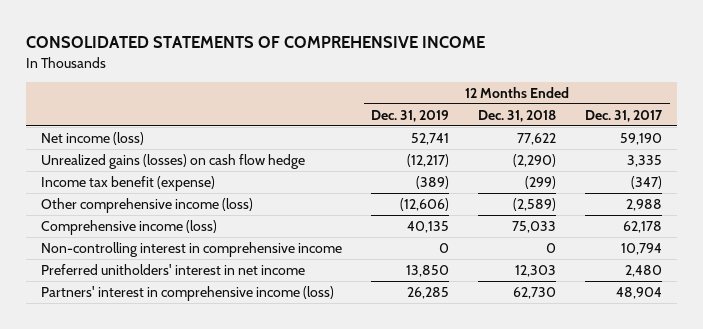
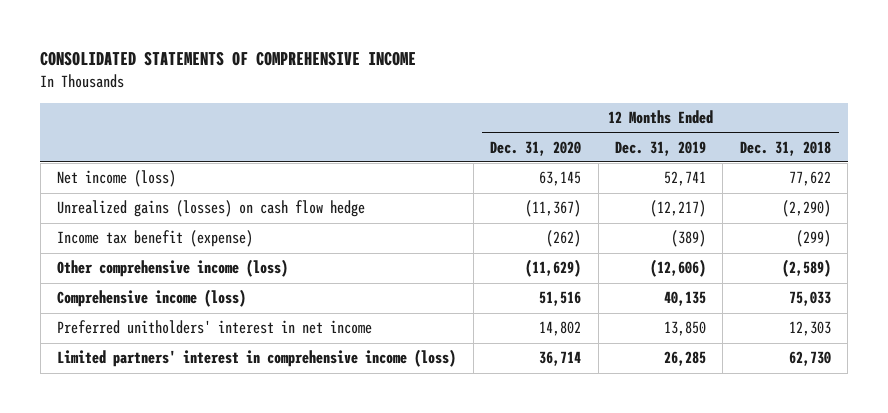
- | 12 Months Ended Dec. 31, 2019 | 12 Months Ended Dec. 31, 2018 | 12 Months Ended Dec. 31, 2017
+ | 12 Months Ended Dec. 31, 2020 | 12 Months Ended Dec. 31, 2019 | 12 Months Ended Dec. 31, 2018
- Non-controlling interest in comprehensive income | 0 | 0 | 10,794
- Partners' interest in comprehensive income (loss) | 26,285 | 62,730 | 48,904
+ Limited partners' interest in comprehensive income (loss) | 36,714 | 26,285 | 62,730

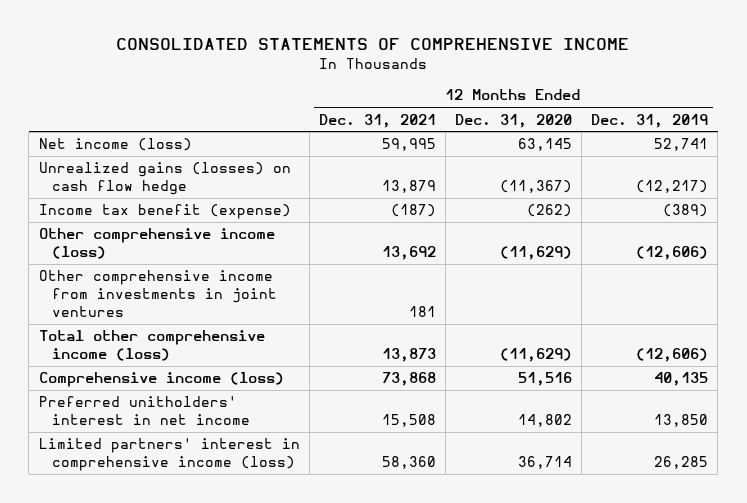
- | 12 Months Ended Dec. 31, 2020 | 12 Months Ended Dec. 31, 2019 | 12 Months Ended Dec. 31, 2018
+ | 12 Months Ended Dec. 31, 2021 | 12 Months Ended Dec. 31, 2020 | 12 Months Ended Dec. 31, 2019
+ Other comprehensive income from investments in joint ventures | 181 | |
+ Total other comprehensive income (loss) | 13,873 | (11,629) | (12,606)

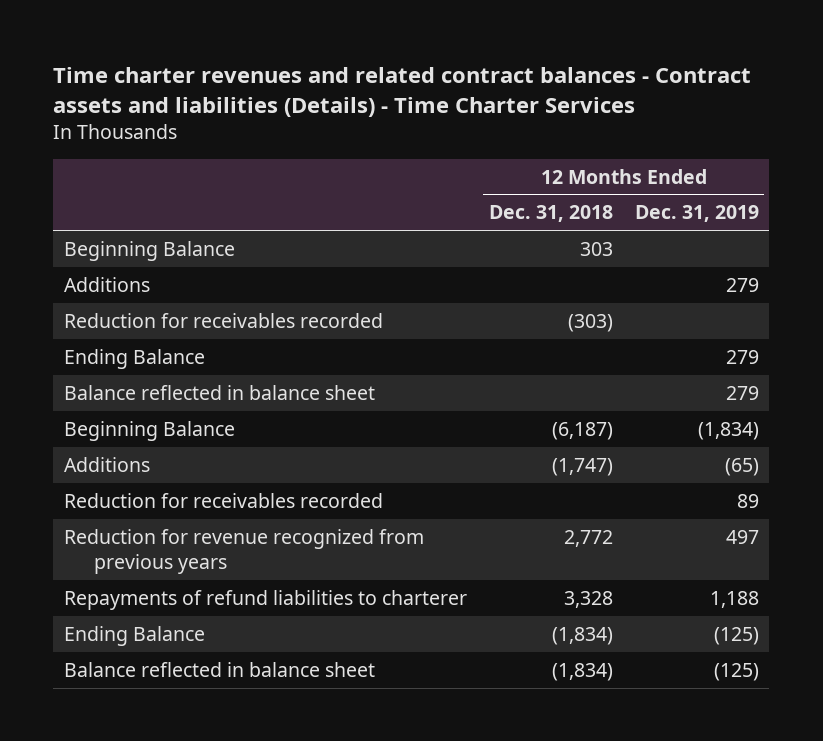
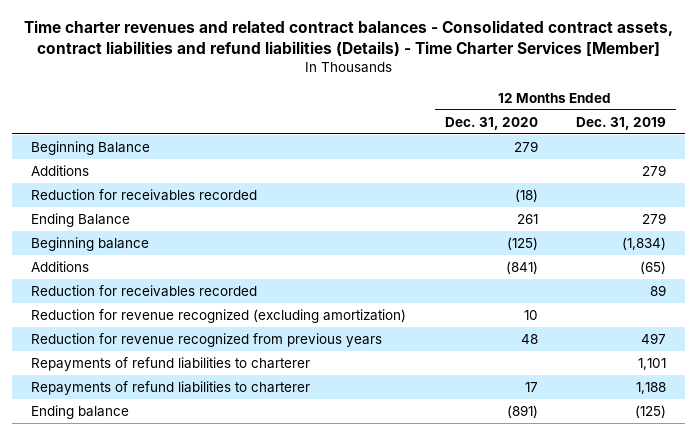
- Time charter revenues and related contract balances - Contract assets and liabilities (Details) - Time Charter Services
+ Time charter revenues and related contract balances - Consolidated contract assets, contract liabilities and refund liabilities (Details) - Time Charter Services [Member]
- | 12 Months Ended Dec. 31, 2018 | 12 Months Ended Dec. 31, 2019
+ | 12 Months Ended Dec. 31, 2020 | 12 Months Ended Dec. 31, 2019
- Balance reflected in balance sheet | | 279
- Beginning Balance | (6,187) | (1,834)
+ Beginning balance | (125) | (1,834)
+ Reduction for revenue recognized (excluding amortization) | 10 |
+ Repayments of refund liabilities to charterer | | 1,101
- Ending Balance | (1,834) | (125)
- Balance reflected in balance sheet | (1,834) | (125)
+ Ending balance | (891) | (125)

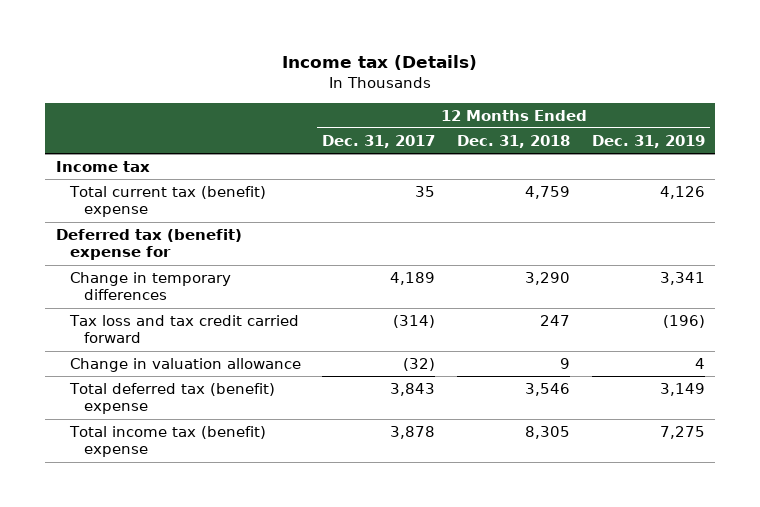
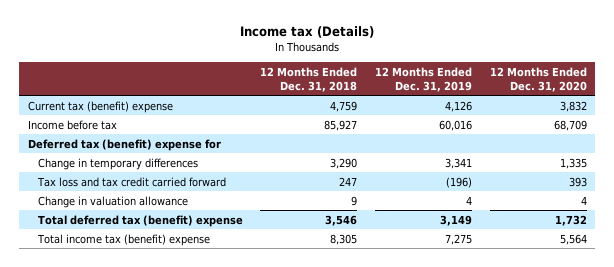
- | 12 Months Ended Dec. 31, 2017 | 12 Months Ended Dec. 31, 2018 | 12 Months Ended Dec. 31, 2019
+ | 12 Months Ended Dec. 31, 2018 | 12 Months Ended Dec. 31, 2019 | 12 Months Ended Dec. 31, 2020
- Income tax
- Total current tax (benefit) expense | 35 | 4,759 | 4,126
+ Current tax (benefit) expense | 4,759 | 4,126 | 3,832
+ Income before tax | 85,927 | 60,016 | 68,709

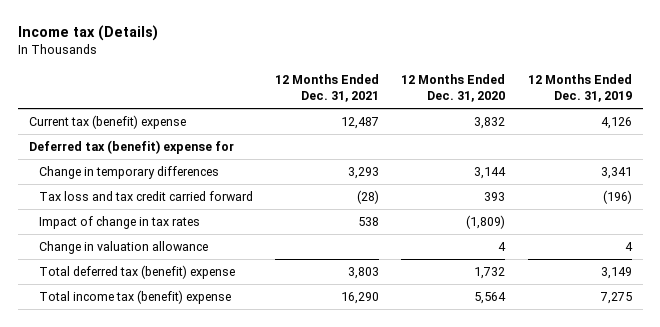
- | 12 Months Ended Dec. 31, 2018 | 12 Months Ended Dec. 31, 2019 | 12 Months Ended Dec. 31, 2020
+ | 12 Months Ended Dec. 31, 2021 | 12 Months Ended Dec. 31, 2020 | 12 Months Ended Dec. 31, 2019
- Income before tax | 85,927 | 60,016 | 68,709
- Change in temporary differences | 3,290 | 3,341 | 1,335
+ Change in temporary differences | 3,293 | 3,144 | 3,341
+ Impact of change in tax rates | 538 | (1,809) |

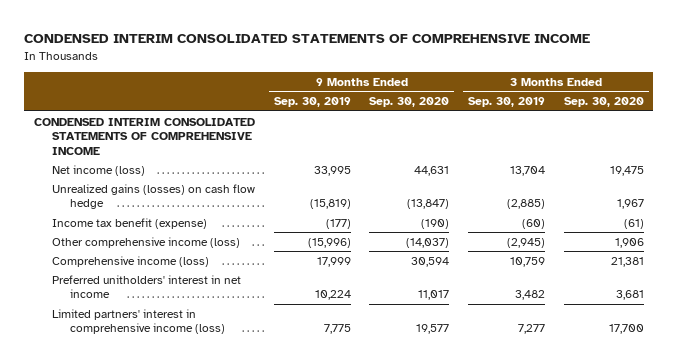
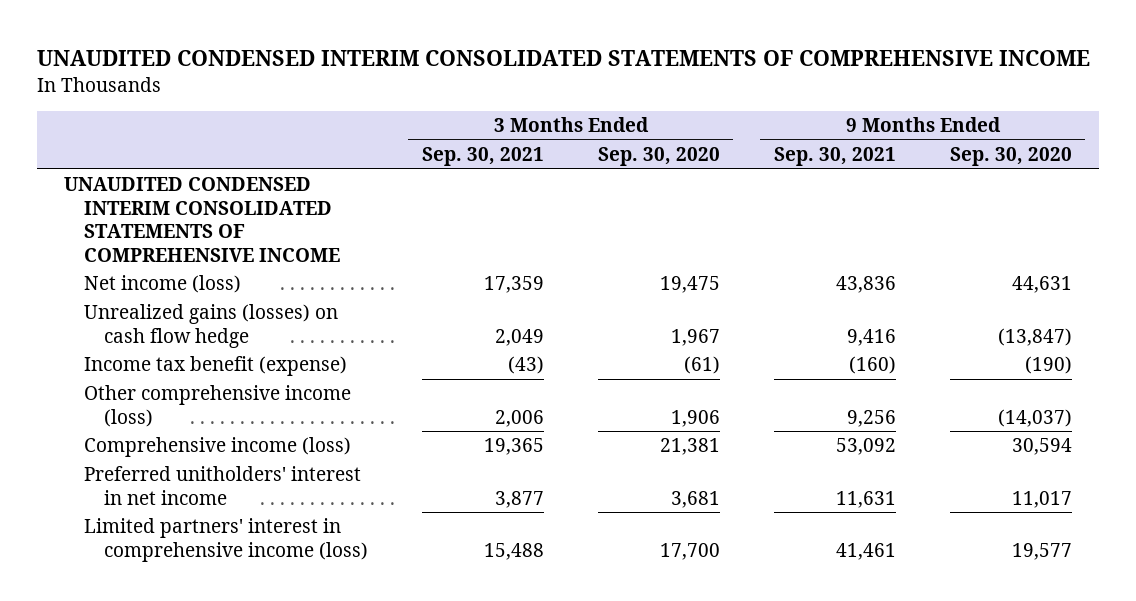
- CONDENSED INTERIM CONSOLIDATED STATEMENTS OF COMPREHENSIVE INCOME
+ UNAUDITED CONDENSED INTERIM CONSOLIDATED STATEMENTS OF COMPREHENSIVE INCOME
- | 9 Months Ended Sep. 30, 2019 | 9 Months Ended Sep. 30, 2020 | 3 Months Ended Sep. 30, 2019 | 3 Months Ended Sep. 30, 2020
+ | 3 Months Ended Sep. 30, 2021 | 3 Months Ended Sep. 30, 2020 | 9 Months Ended Sep. 30, 2021 | 9 Months Ended Sep. 30, 2020
- CONDENSED INTERIM CONSOLIDATED STATEMENTS OF COMPREHENSIVE INCOME
+ UNAUDITED CONDENSED INTERIM CONSOLIDATED STATEMENTS OF COMPREHENSIVE INCOME

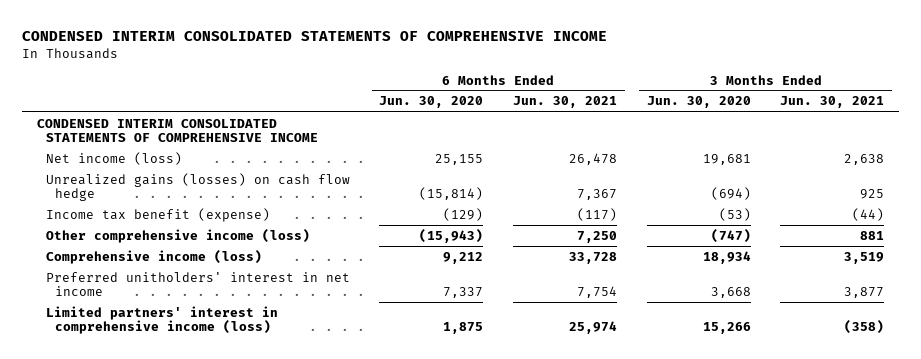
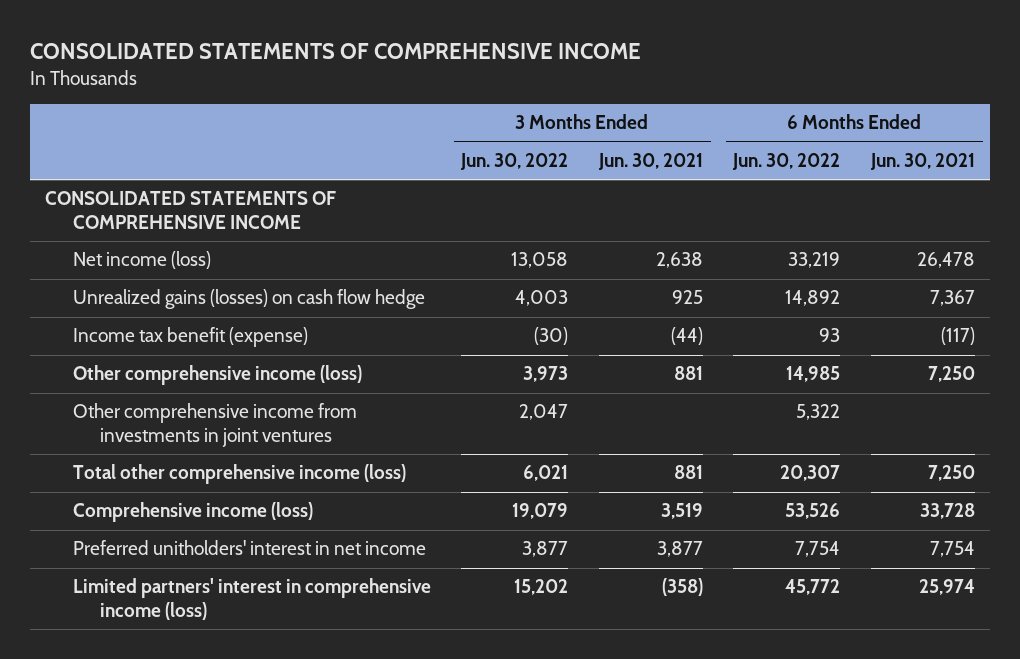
- CONDENSED INTERIM CONSOLIDATED STATEMENTS OF COMPREHENSIVE INCOME
+ CONSOLIDATED STATEMENTS OF COMPREHENSIVE INCOME
- | 6 Months Ended Jun. 30, 2020 | 6 Months Ended Jun. 30, 2021 | 3 Months Ended Jun. 30, 2020 | 3 Months Ended Jun. 30, 2021
+ | 3 Months Ended Jun. 30, 2022 | 3 Months Ended Jun. 30, 2021 | 6 Months Ended Jun. 30, 2022 | 6 Months Ended Jun. 30, 2021
- CONDENSED INTERIM CONSOLIDATED STATEMENTS OF COMPREHENSIVE INCOME
+ CONSOLIDATED STATEMENTS OF COMPREHENSIVE INCOME
+ Other comprehensive income from investments in joint ventures | 2,047 | | 5,322 |
+ Total other comprehensive income (loss) | 6,021 | 881 | 20,307 | 7,250

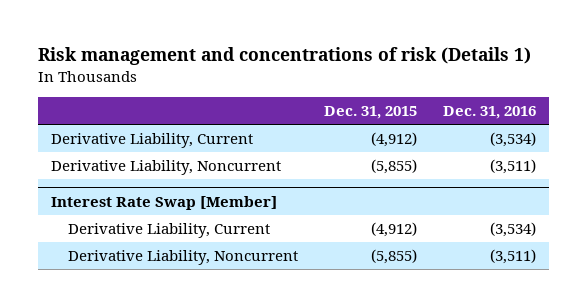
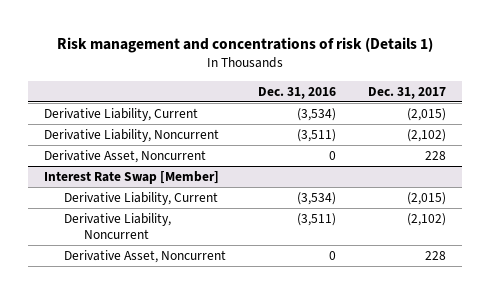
- | Dec. 31, 2015 | Dec. 31, 2016
+ | Dec. 31, 2016 | Dec. 31, 2017
+ Derivative Asset, Noncurrent | 0 | 228
@ Interest Rate Swap [Member]
+ Derivative Asset, Noncurrent | 0 | 228

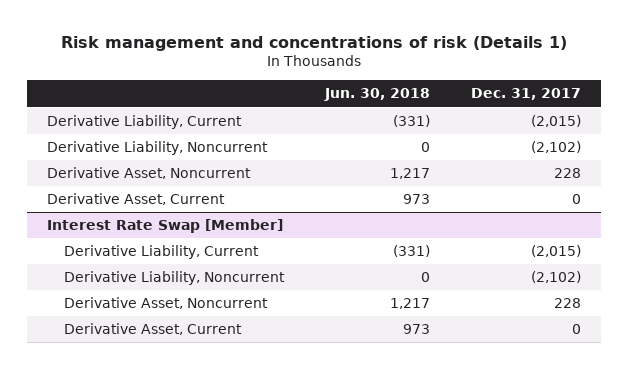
- | Dec. 31, 2016 | Dec. 31, 2017
+ | Jun. 30, 2018 | Dec. 31, 2017
+ Derivative Asset, Current | 973 | 0
@ Interest Rate Swap [Member]
+ Derivative Asset, Current | 973 | 0

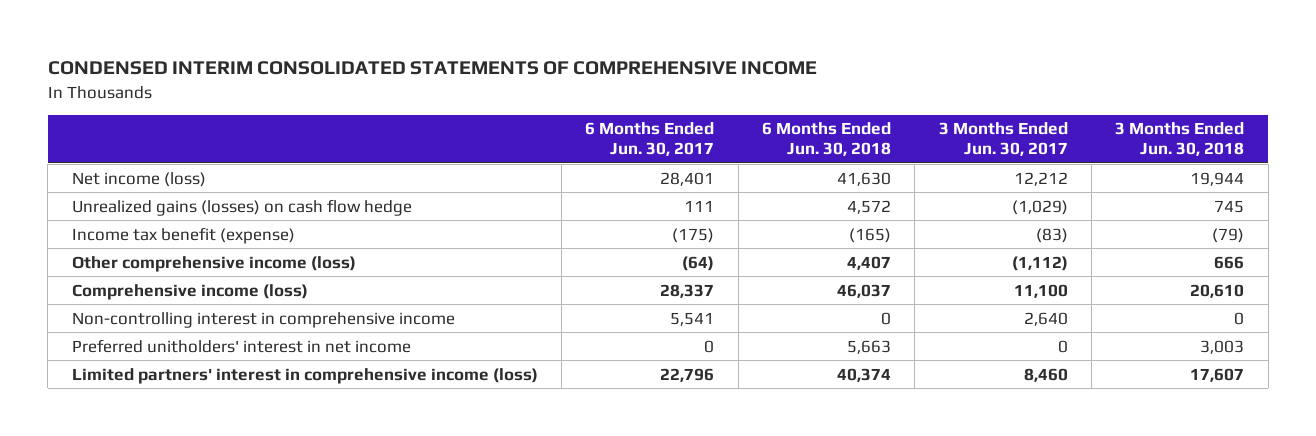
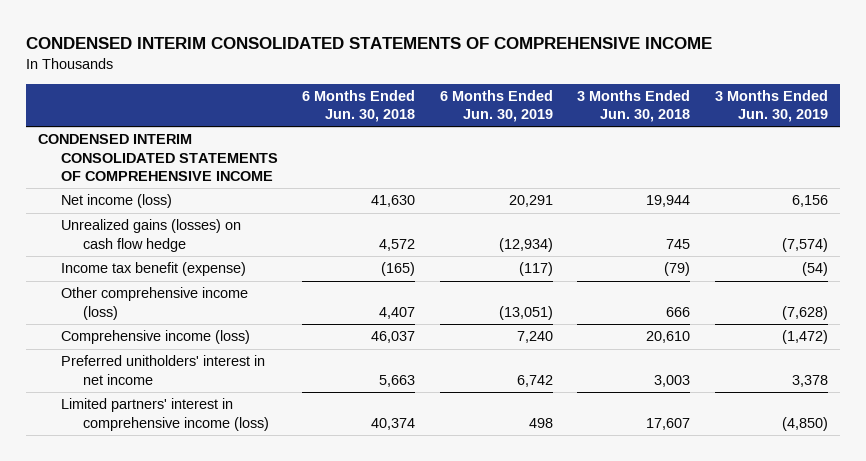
- | 6 Months Ended Jun. 30, 2017 | 6 Months Ended Jun. 30, 2018 | 3 Months Ended Jun. 30, 2017 | 3 Months Ended Jun. 30, 2018
+ | 6 Months Ended Jun. 30, 2018 | 6 Months Ended Jun. 30, 2019 | 3 Months Ended Jun. 30, 2018 | 3 Months Ended Jun. 30, 2019
+ CONDENSED INTERIM CONSOLIDATED STATEMENTS OF COMPREHENSIVE INCOME
- Non-controlling interest in comprehensive income | 5,541 | 0 | 2,640 | 0

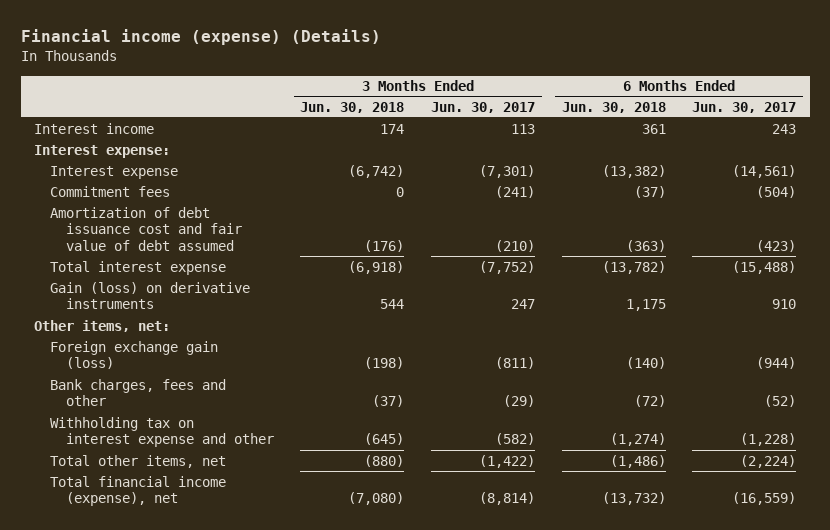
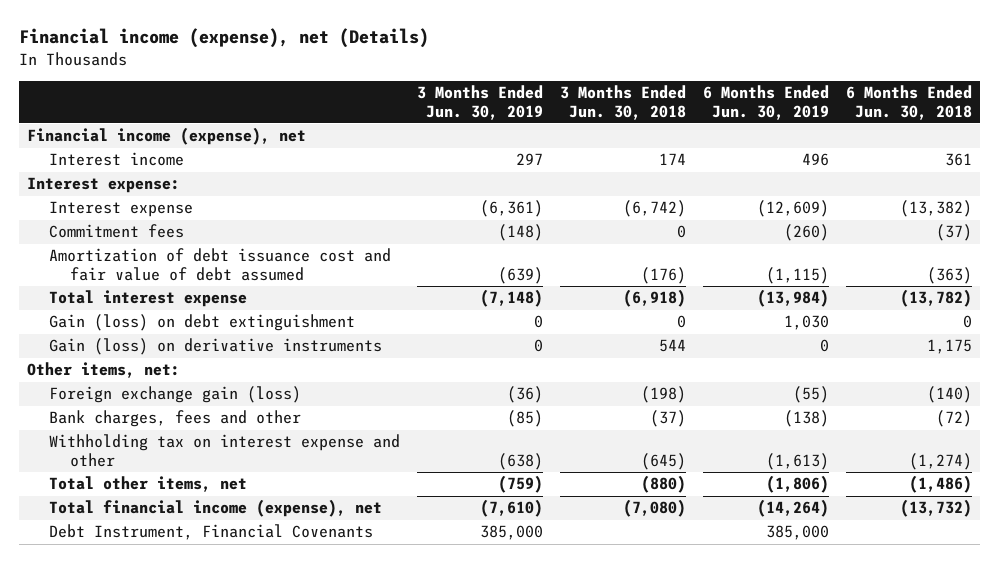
- Financial income (expense) (Details)
+ Financial income (expense), net (Details)
- | 3 Months Ended Jun. 30, 2018 | 3 Months Ended Jun. 30, 2017 | 6 Months Ended Jun. 30, 2018 | 6 Months Ended Jun. 30, 2017
+ | 3 Months Ended Jun. 30, 2019 | 3 Months Ended Jun. 30, 2018 | 6 Months Ended Jun. 30, 2019 | 6 Months Ended Jun. 30, 2018
+ Financial income (expense), net
+ Gain (loss) on debt extinguishment | 0 | 0 | 1,030 | 0
+ Debt Instrument, Financial Covenants | 385,000 | | 385,000 |

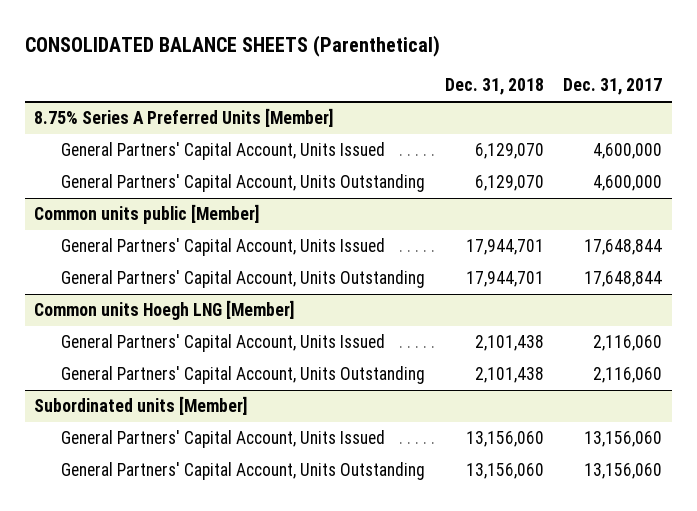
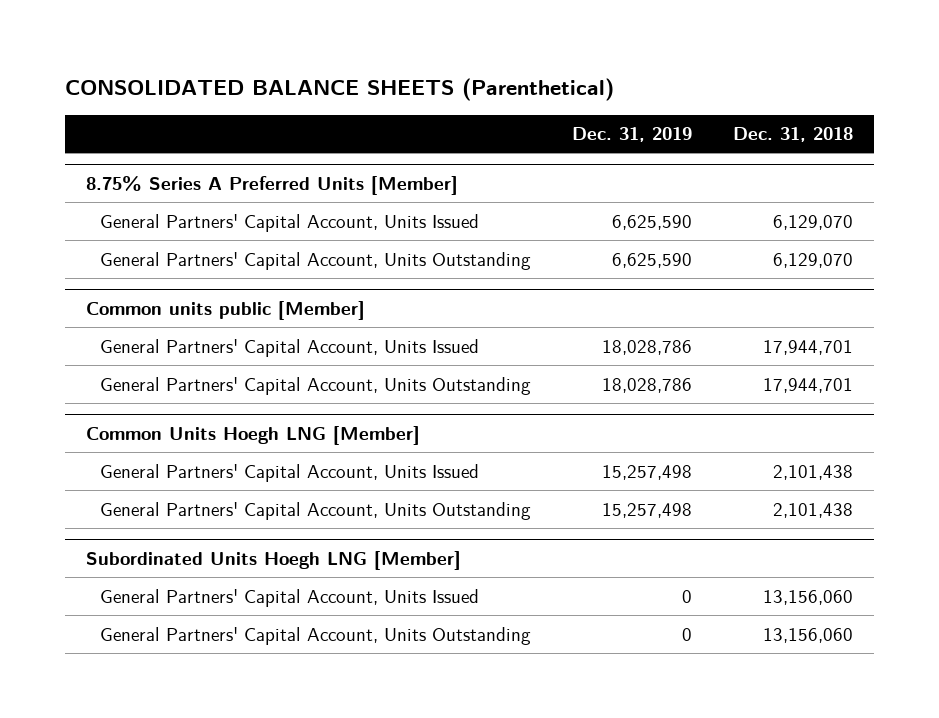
- | Dec. 31, 2018 | Dec. 31, 2017
+ | Dec. 31, 2019 | Dec. 31, 2018
- Common units Hoegh LNG [Member]
+ Common Units Hoegh LNG [Member]
- Subordinated units [Member]
+ Subordinated Units Hoegh LNG [Member]

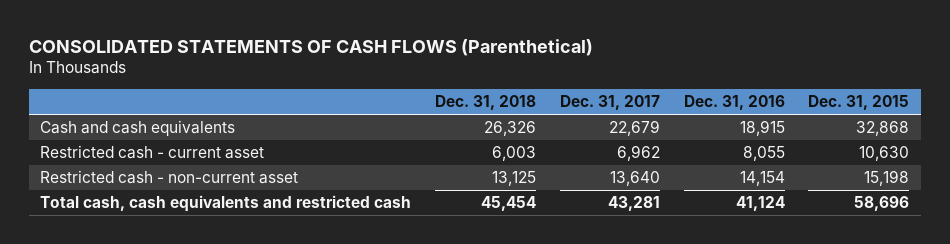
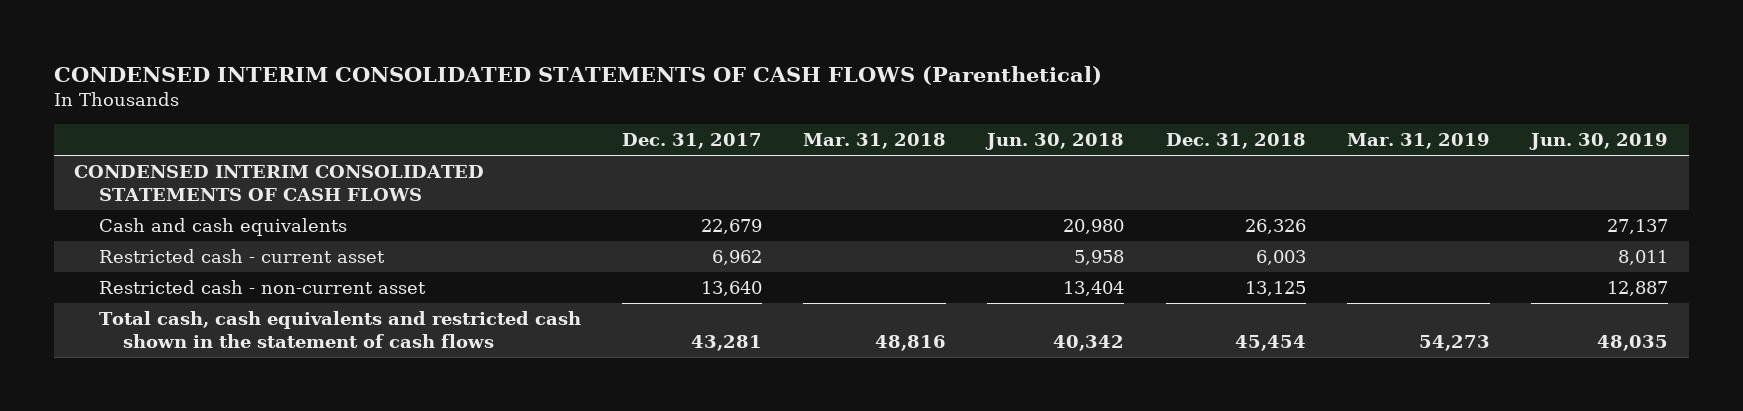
- CONSOLIDATED STATEMENTS OF CASH FLOWS (Parenthetical)
+ CONDENSED INTERIM CONSOLIDATED STATEMENTS OF CASH FLOWS (Parenthetical)
- | Dec. 31, 2018 | Dec. 31, 2017 | Dec. 31, 2016 | Dec. 31, 2015
+ | Dec. 31, 2017 | Mar. 31, 2018 | Jun. 30, 2018 | Dec. 31, 2018 | Mar. 31, 2019 | Jun. 30, 2019
+ CONDENSED INTERIM CONSOLIDATED STATEMENTS OF CASH FLOWS
- Total cash, cash equivalents and restricted cash | 45,454 | 43,281 | 41,124 | 58,696
+ Total cash, cash equivalents and restricted cash shown in the statement of cash flows | 43,281 | 48,816 | 40,342 | 45,454 | 54,273 | 48,035

